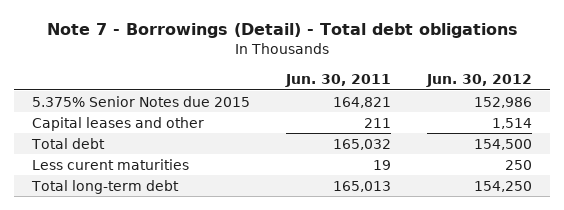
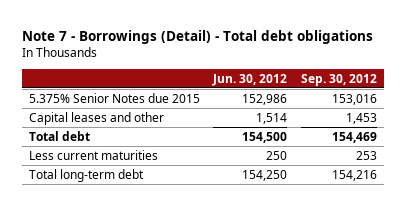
- | Jun. 30, 2011 | Jun. 30, 2012
+ | Jun. 30, 2012 | Sep. 30, 2012
- Less curent maturities | 19 | 250
+ Less current maturities | 250 | 253

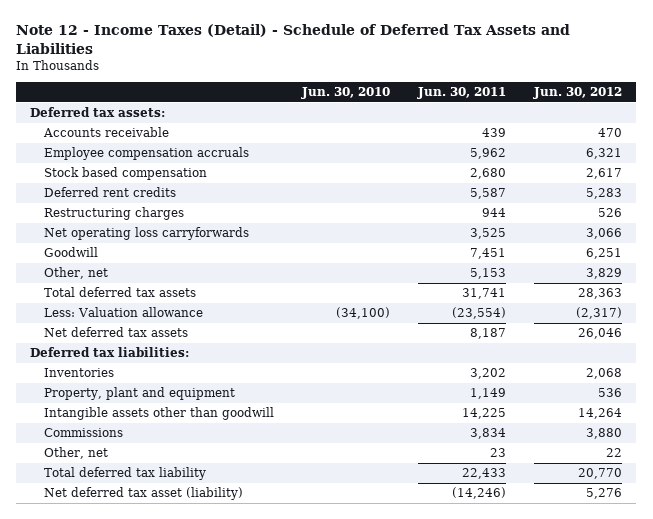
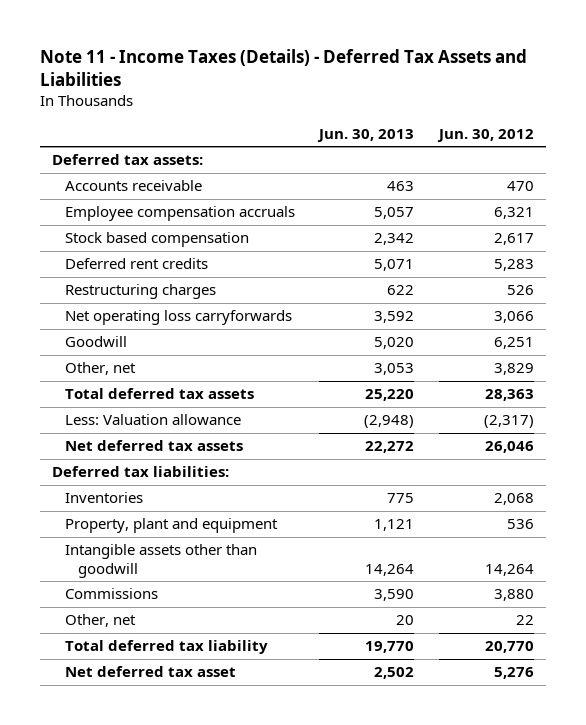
- Note 12 - Income Taxes (Detail) - Schedule of Deferred Tax Assets and Liabilities
+ Note 11 - Income Taxes (Details) - Deferred Tax Assets and Liabilities
- | Jun. 30, 2010 | Jun. 30, 2011 | Jun. 30, 2012
+ | Jun. 30, 2013 | Jun. 30, 2012
- Net deferred tax asset (liability) | | (14,246) | 5,276
+ Net deferred tax asset | 2,502 | 5,276

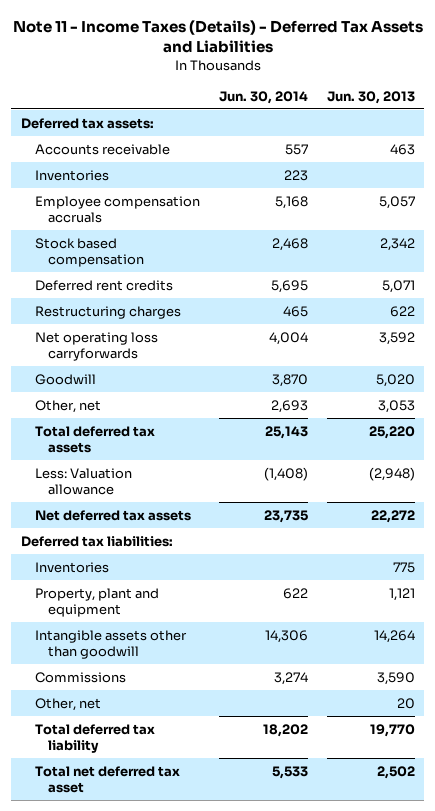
- | Jun. 30, 2013 | Jun. 30, 2012
+ | Jun. 30, 2014 | Jun. 30, 2013
+ Inventories | 223 |
- Net deferred tax asset | 2,502 | 5,276
+ Total net deferred tax asset | 5,533 | 2,502

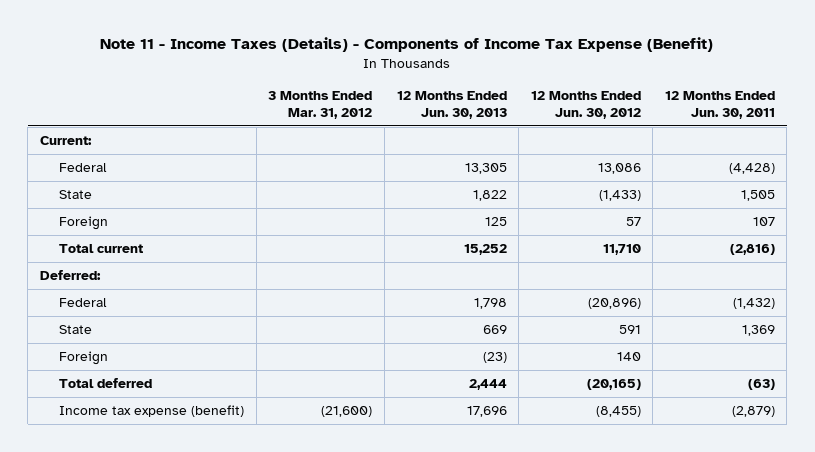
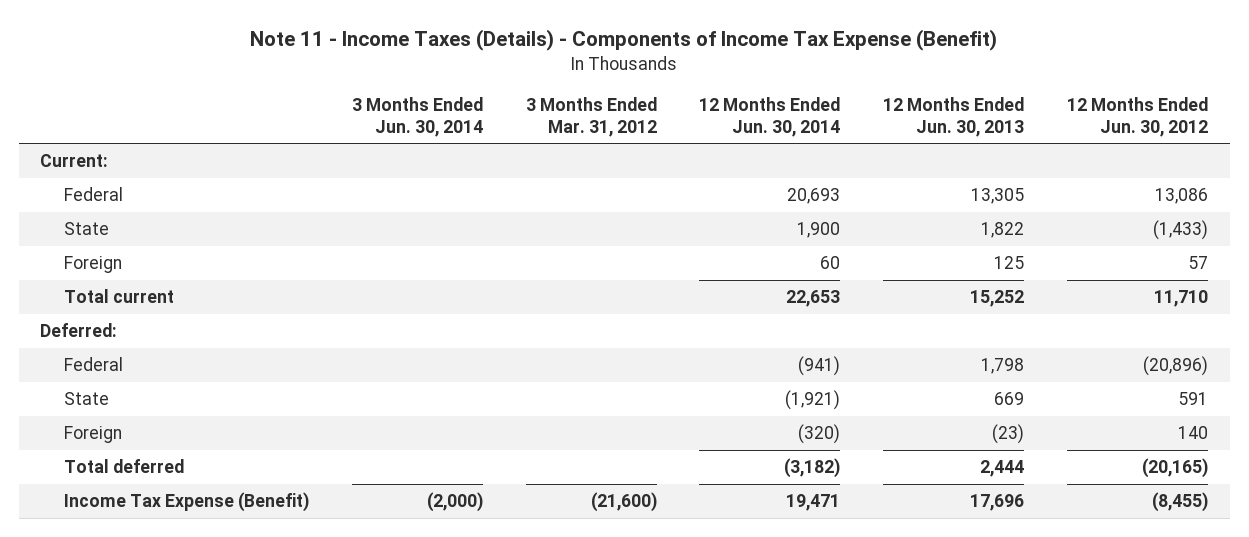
- | 3 Months Ended Mar. 31, 2012 | 12 Months Ended Jun. 30, 2013 | 12 Months Ended Jun. 30, 2012 | 12 Months Ended Jun. 30, 2011
+ | 3 Months Ended Jun. 30, 2014 | 3 Months Ended Mar. 31, 2012 | 12 Months Ended Jun. 30, 2014 | 12 Months Ended Jun. 30, 2013 | 12 Months Ended Jun. 30, 2012
- Income tax expense (benefit) | (21,600) | 17,696 | (8,455) | (2,879)
+ Income Tax Expense (Benefit) | (2,000) | (21,600) | 19,471 | 17,696 | (8,455)

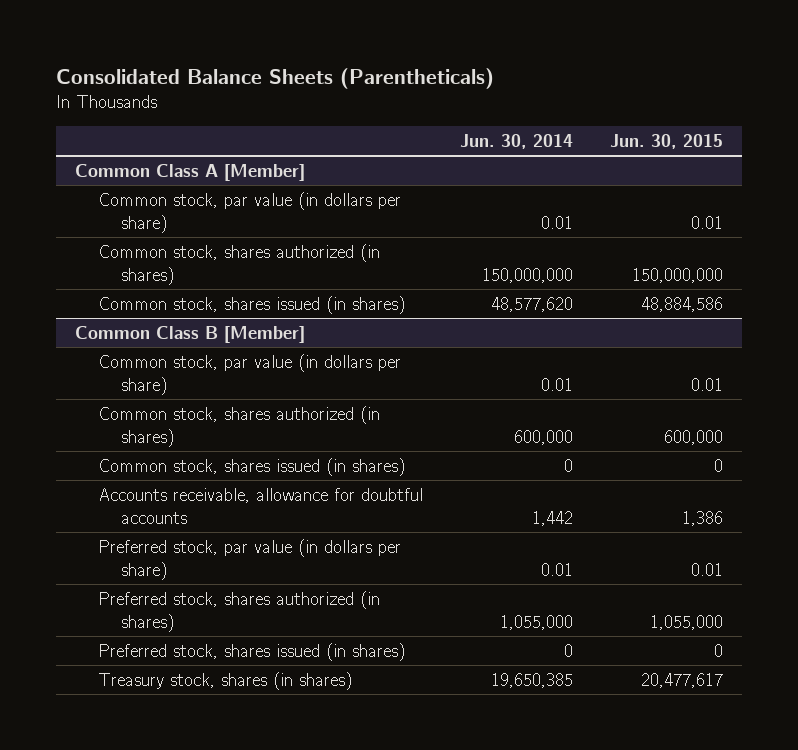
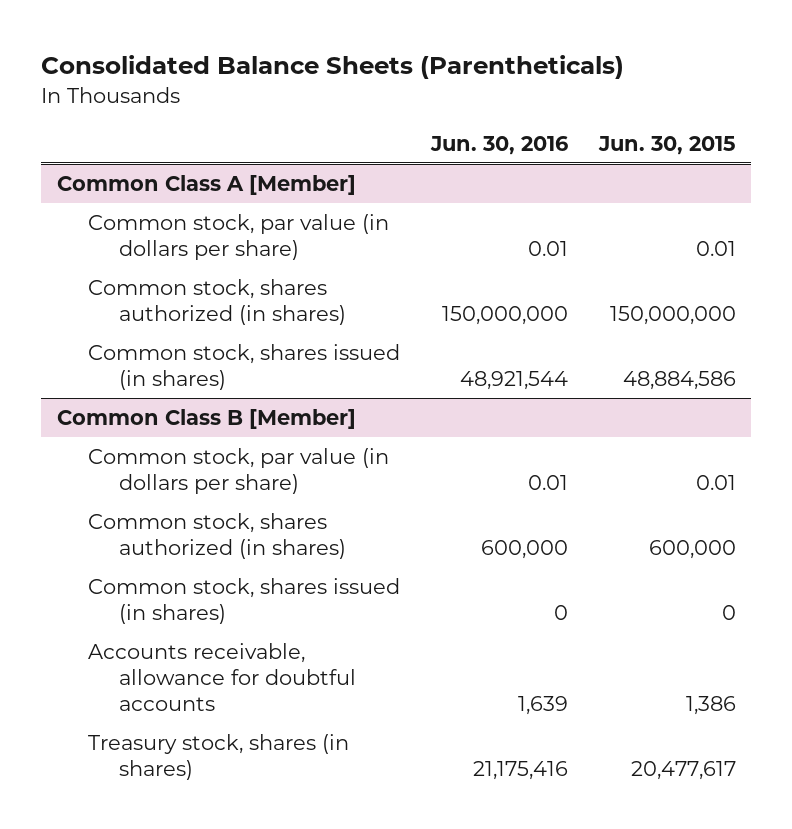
- | Jun. 30, 2014 | Jun. 30, 2015
+ | Jun. 30, 2016 | Jun. 30, 2015
@ Common Class B [Member]
- Preferred stock, par value (in dollars per share) | 0.01 | 0.01
- Preferred stock, shares authorized (in shares) | 1,055,000 | 1,055,000
- Preferred stock, shares issued (in shares) | 0 | 0

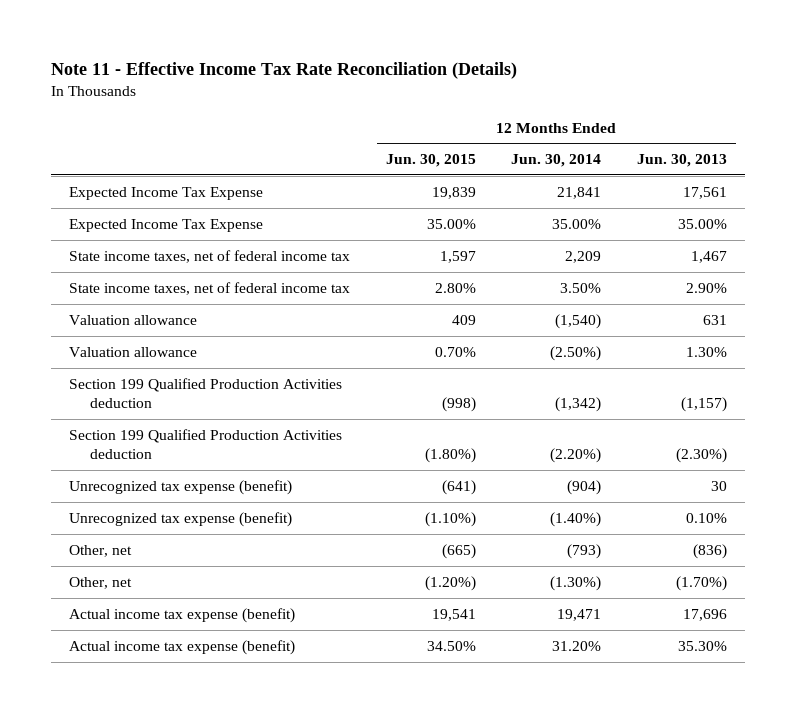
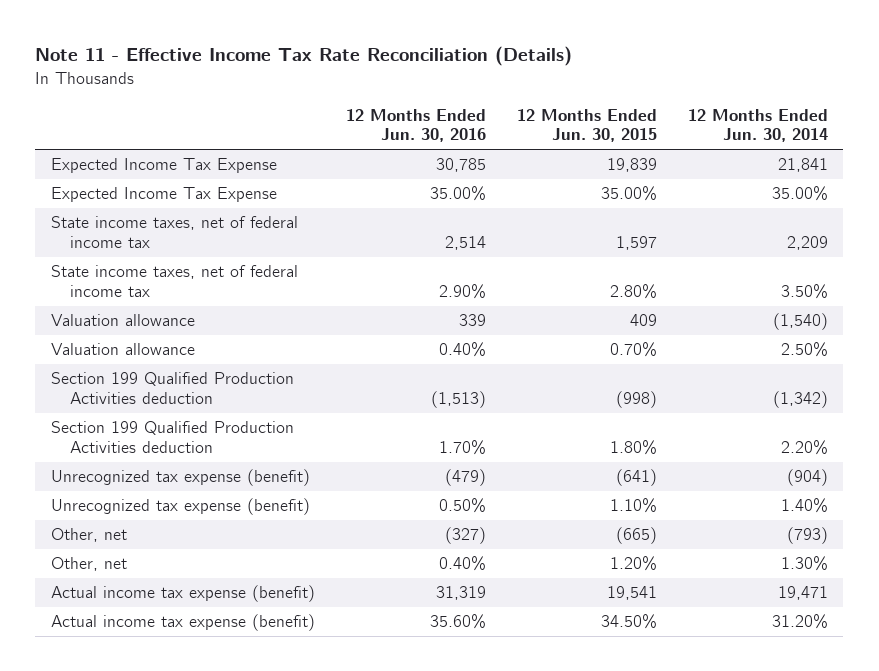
- | 12 Months Ended Jun. 30, 2015 | 12 Months Ended Jun. 30, 2014 | 12 Months Ended Jun. 30, 2013
+ | 12 Months Ended Jun. 30, 2016 | 12 Months Ended Jun. 30, 2015 | 12 Months Ended Jun. 30, 2014
- Valuation allowance | 0.70% | (2.50%) | 1.30%
+ Valuation allowance | 0.40% | 0.70% | 2.50%
- Section 199 Qualified Production Activities deduction | (1.80%) | (2.20%) | (2.30%)
+ Section 199 Qualified Production Activities deduction | 1.70% | 1.80% | 2.20%
- Unrecognized tax expense (benefit) | (1.10%) | (1.40%) | 0.10%
+ Unrecognized tax expense (benefit) | 0.50% | 1.10% | 1.40%
- Other, net | (1.20%) | (1.30%) | (1.70%)
+ Other, net | 0.40% | 1.20% | 1.30%

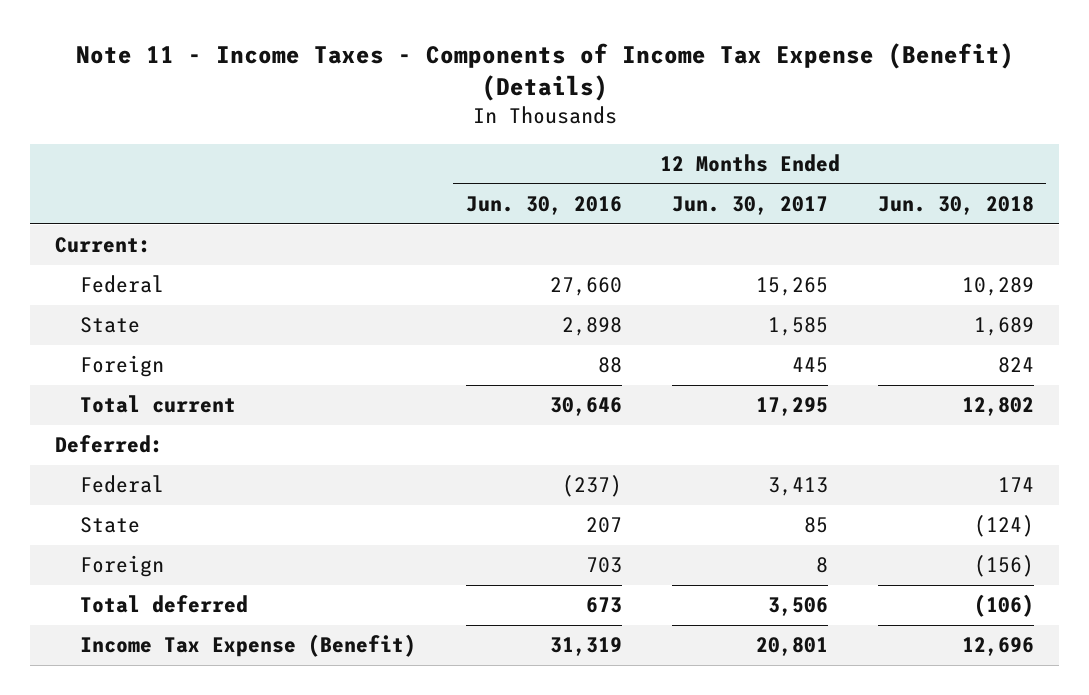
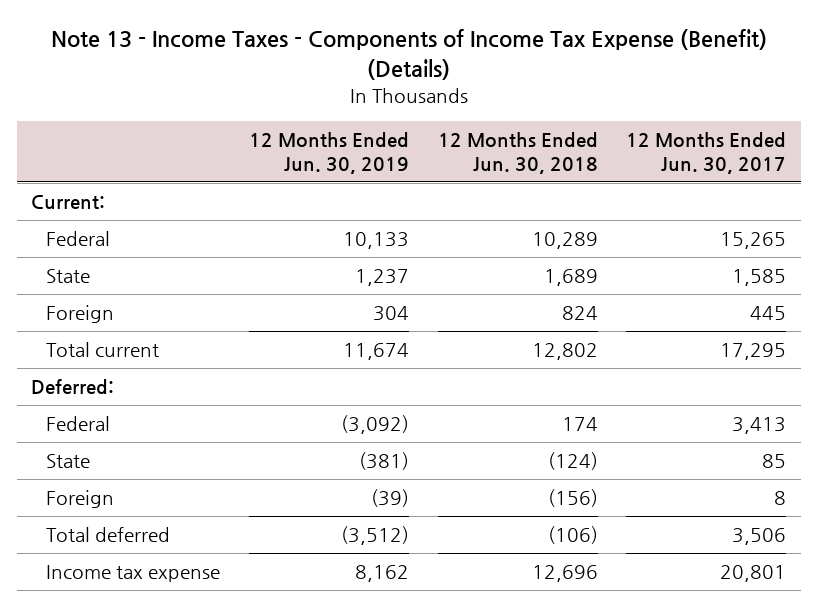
- Note 11 - Income Taxes - Components of Income Tax Expense (Benefit) (Details)
+ Note 13 - Income Taxes - Components of Income Tax Expense (Benefit) (Details)
- | 12 Months Ended Jun. 30, 2016 | 12 Months Ended Jun. 30, 2017 | 12 Months Ended Jun. 30, 2018
+ | 12 Months Ended Jun. 30, 2019 | 12 Months Ended Jun. 30, 2018 | 12 Months Ended Jun. 30, 2017
- Income Tax Expense (Benefit) | 31,319 | 20,801 | 12,696
+ Income tax expense | 8,162 | 12,696 | 20,801

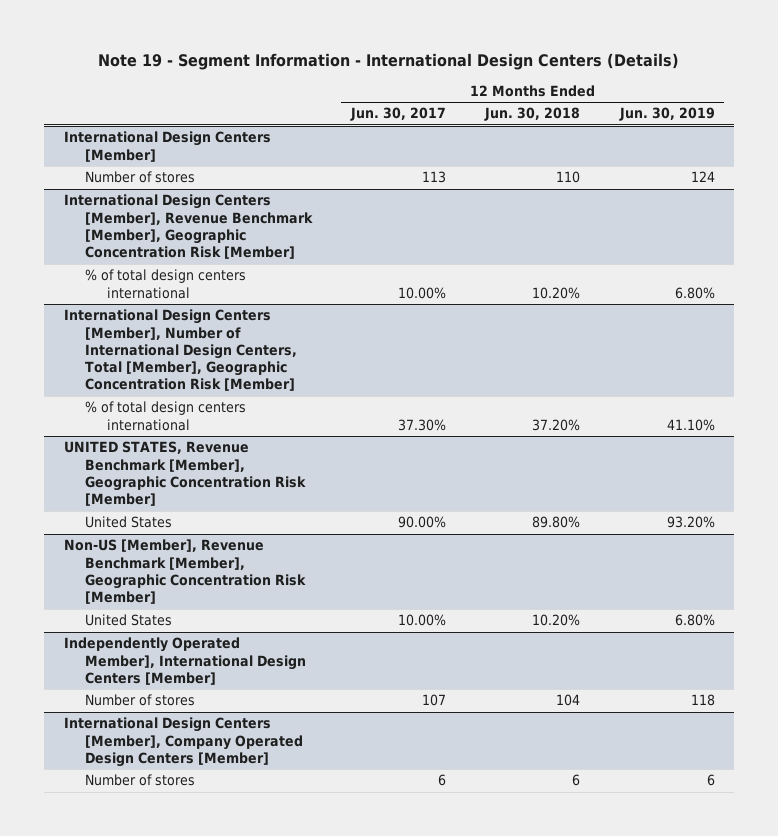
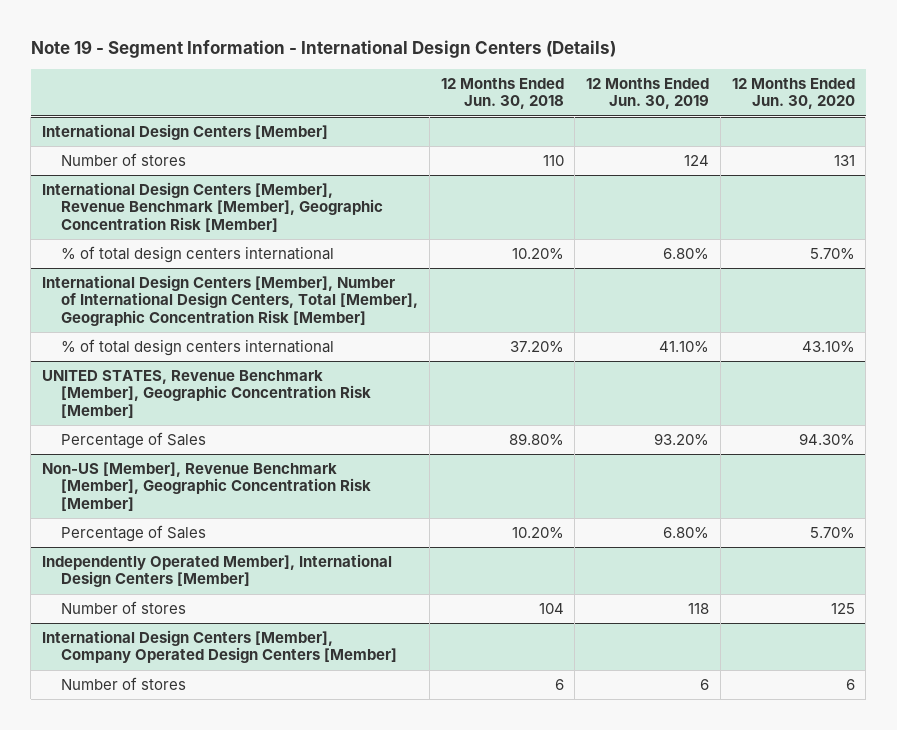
- | 12 Months Ended Jun. 30, 2017 | 12 Months Ended Jun. 30, 2018 | 12 Months Ended Jun. 30, 2019
+ | 12 Months Ended Jun. 30, 2018 | 12 Months Ended Jun. 30, 2019 | 12 Months Ended Jun. 30, 2020
@ UNITED STATES, Revenue Benchmark [Member], Geographic Concentration Risk [Member]
- United States | 90.00% | 89.80% | 93.20%
+ Percentage of Sales | 89.80% | 93.20% | 94.30%
@ Non-US [Member], Revenue Benchmark [Member], Geographic Concentration Risk [Member]
- United States | 10.00% | 10.20% | 6.80%
+ Percentage of Sales | 10.20% | 6.80% | 5.70%

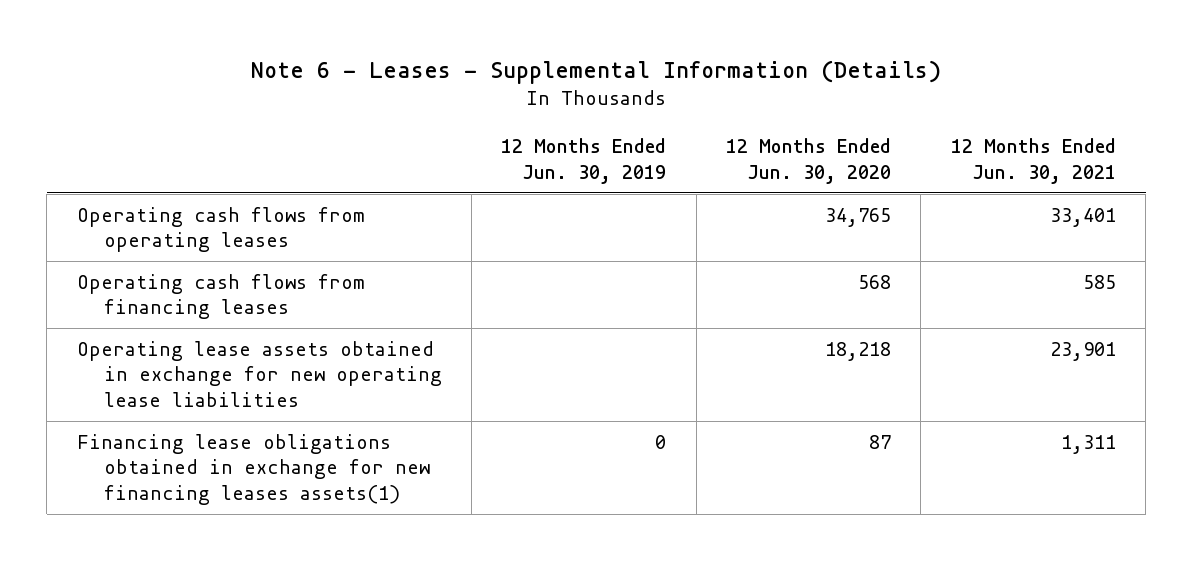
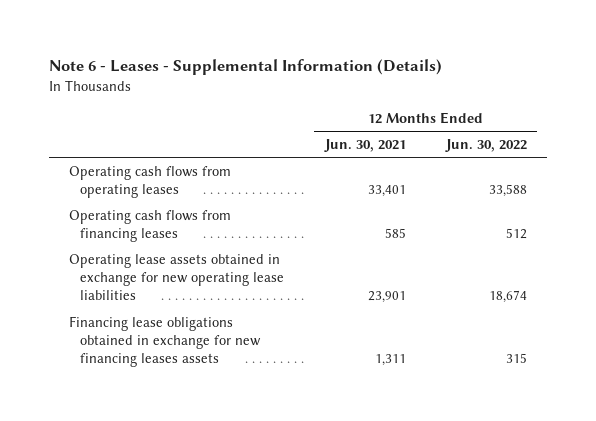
- | 12 Months Ended Jun. 30, 2019 | 12 Months Ended Jun. 30, 2020 | 12 Months Ended Jun. 30, 2021
+ | 12 Months Ended Jun. 30, 2021 | 12 Months Ended Jun. 30, 2022
- Financing lease obligations obtained in exchange for new financing leases assets(1) | 0 | 87 | 1,311
+ Financing lease obligations obtained in exchange for new financing leases assets | 1,311 | 315

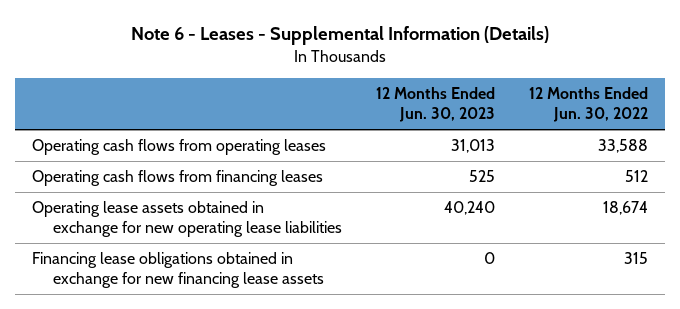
- | 12 Months Ended Jun. 30, 2021 | 12 Months Ended Jun. 30, 2022
+ | 12 Months Ended Jun. 30, 2023 | 12 Months Ended Jun. 30, 2022
- Financing lease obligations obtained in exchange for new financing leases assets | 1,311 | 315
+ Financing lease obligations obtained in exchange for new financing lease assets | 0 | 315

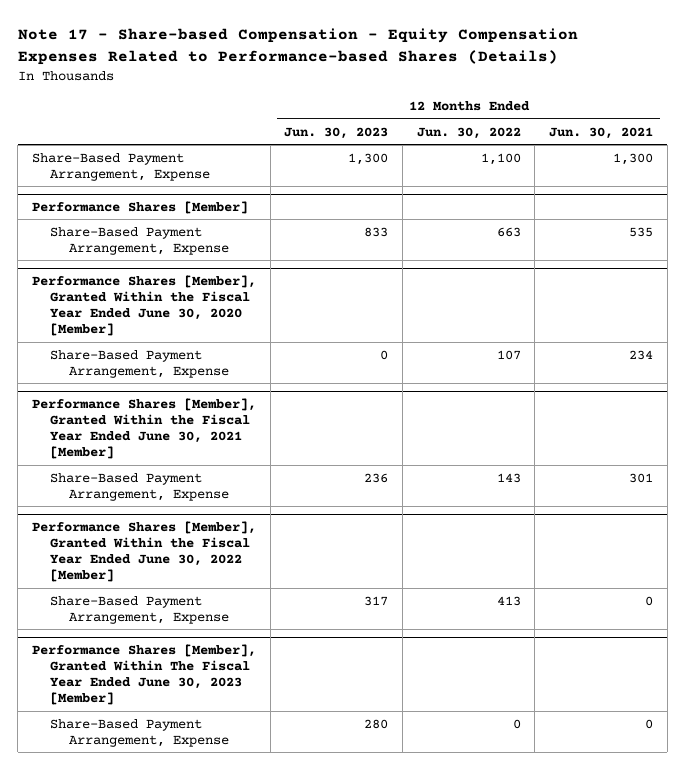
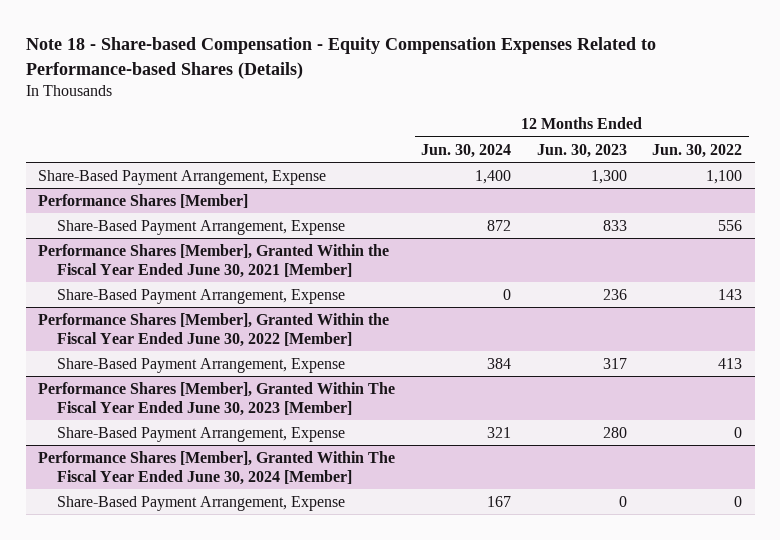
- Note 17 - Share-based Compensation - Equity Compensation Expenses Related to Performance-based Shares (Details)
+ Note 18 - Share-based Compensation - Equity Compensation Expenses Related to Performance-based Shares (Details)
- | 12 Months Ended Jun. 30, 2023 | 12 Months Ended Jun. 30, 2022 | 12 Months Ended Jun. 30, 2021
+ | 12 Months Ended Jun. 30, 2024 | 12 Months Ended Jun. 30, 2023 | 12 Months Ended Jun. 30, 2022
@ Performance Shares [Member]
- Share-Based Payment Arrangement, Expense | 833 | 663 | 535
- Performance Shares [Member], Granted Within the Fiscal Year Ended June 30, 2020 [Member]
- Share-Based Payment Arrangement, Expense | 0 | 107 | 234
@ Performance Shares [Member]
+ Share-Based Payment Arrangement, Expense | 872 | 833 | 556
+ Performance Shares [Member], Granted Within The Fiscal Year Ended June 30, 2024 [Member]
+ Share-Based Payment Arrangement, Expense | 167 | 0 | 0

